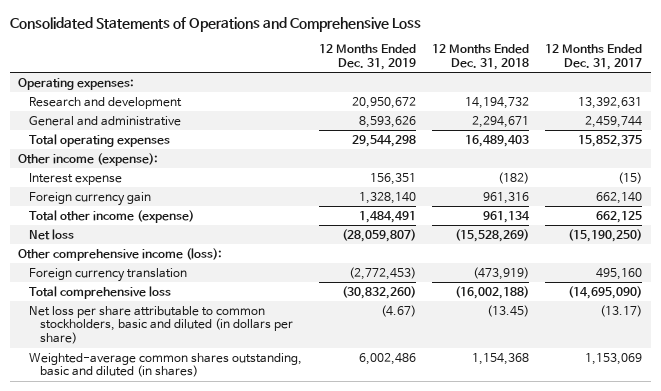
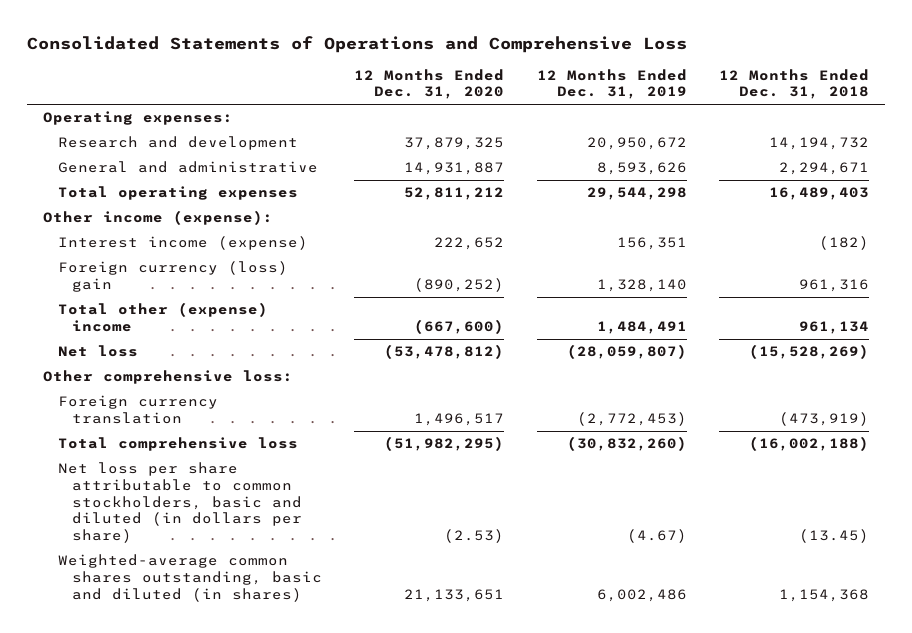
- | 12 Months Ended Dec. 31, 2019 | 12 Months Ended Dec. 31, 2018 | 12 Months Ended Dec. 31, 2017
+ | 12 Months Ended Dec. 31, 2020 | 12 Months Ended Dec. 31, 2019 | 12 Months Ended Dec. 31, 2018
- Interest expense | 156,351 | (182) | (15)
- Foreign currency gain | 1,328,140 | 961,316 | 662,140
- Total other income (expense) | 1,484,491 | 961,134 | 662,125
+ Interest income (expense) | 222,652 | 156,351 | (182)
+ Foreign currency (loss) gain | (890,252) | 1,328,140 | 961,316
+ Total other (expense) income | (667,600) | 1,484,491 | 961,134
- Other comprehensive income (loss):
+ Other comprehensive loss:

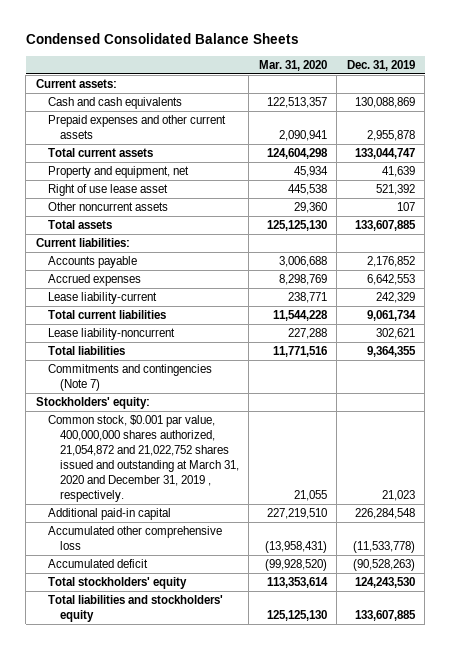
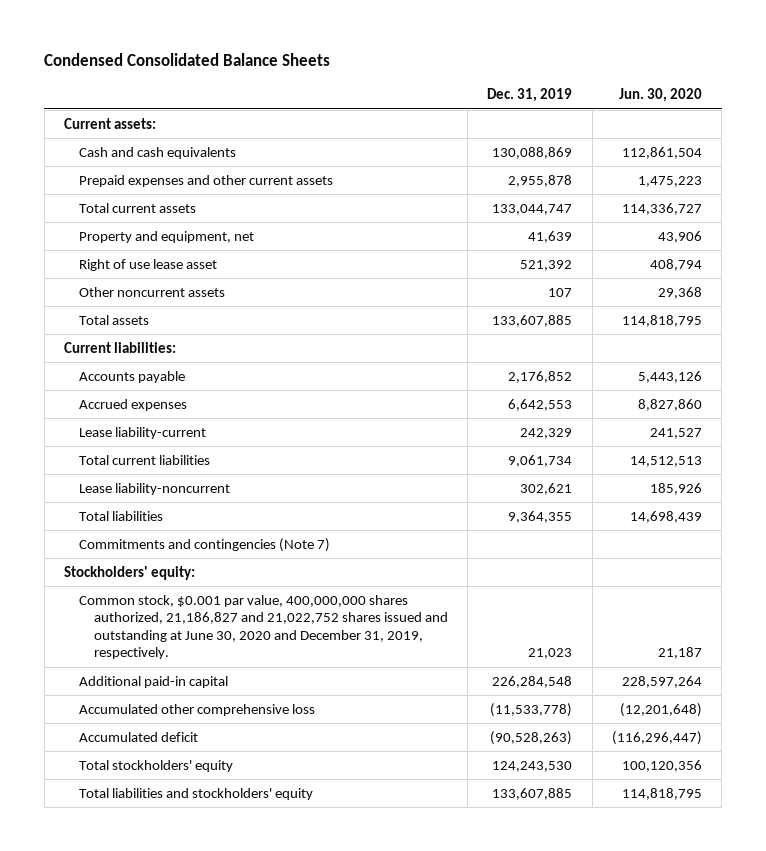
- | Mar. 31, 2020 | Dec. 31, 2019
+ | Dec. 31, 2019 | Jun. 30, 2020
- Common stock, $0.001 par value, 400,000,000 shares authorized, 21,054,872 and 21,022,752 shares issued and outstanding at March 31, 2020 and December 31, 2019 , respectively. | 21,055 | 21,023
+ Common stock, $0.001 par value, 400,000,000 shares authorized, 21,186,827 and 21,022,752 shares issued and outstanding at June 30, 2020 and December 31, 2019, respectively. | 21,023 | 21,187

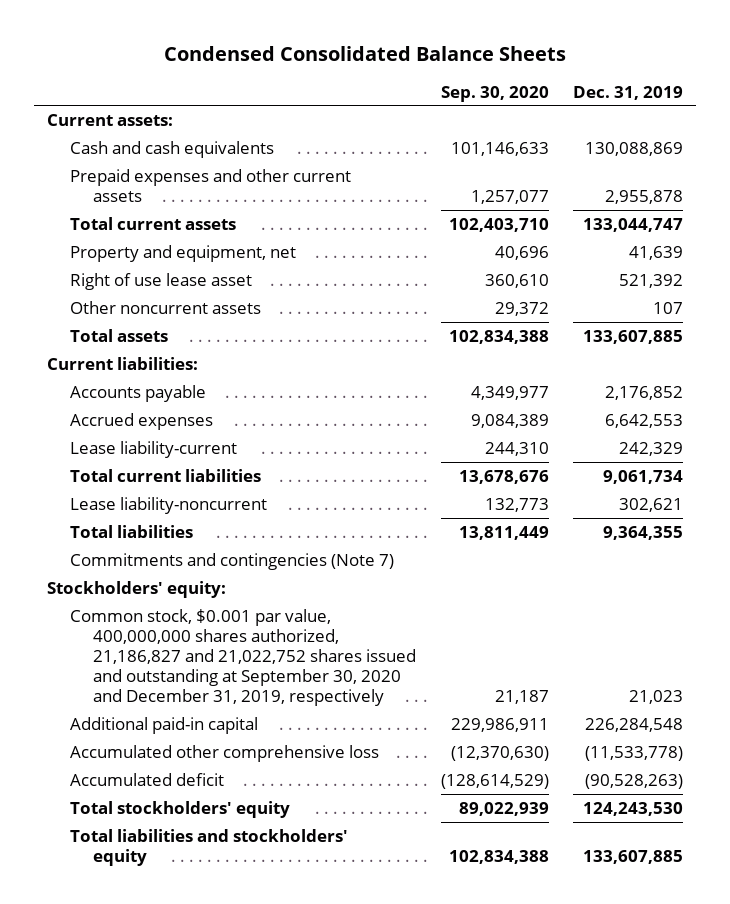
- | Dec. 31, 2019 | Jun. 30, 2020
+ | Sep. 30, 2020 | Dec. 31, 2019
- Common stock, $0.001 par value, 400,000,000 shares authorized, 21,186,827 and 21,022,752 shares issued and outstanding at June 30, 2020 and December 31, 2019, respectively. | 21,023 | 21,187
+ Common stock, $0.001 par value, 400,000,000 shares authorized, 21,186,827 and 21,022,752 shares issued and outstanding at September 30, 2020 and December 31, 2019, respectively | 21,187 | 21,023

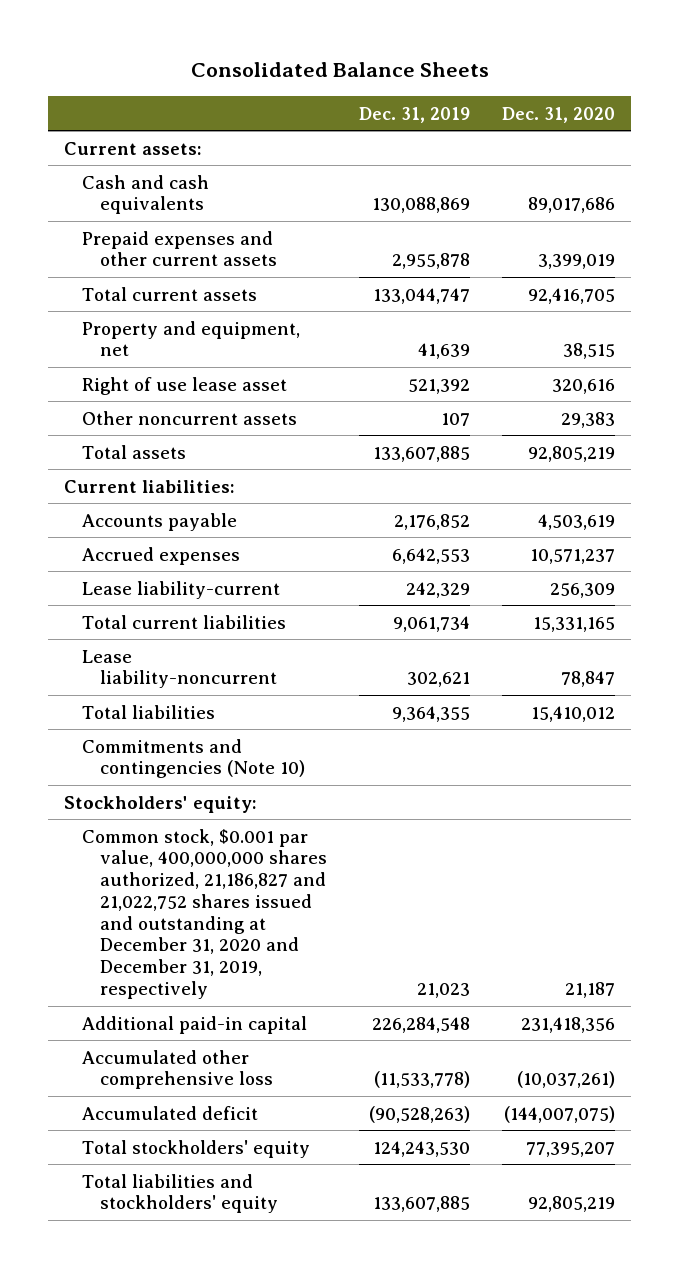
- Condensed Consolidated Balance Sheets
+ Consolidated Balance Sheets
- | Sep. 30, 2020 | Dec. 31, 2019
+ | Dec. 31, 2019 | Dec. 31, 2020
- Commitments and contingencies (Note 7)
+ Commitments and contingencies (Note 10)
- Common stock, $0.001 par value, 400,000,000 shares authorized, 21,186,827 and 21,022,752 shares issued and outstanding at September 30, 2020 and December 31, 2019, respectively | 21,187 | 21,023
+ Common stock, $0.001 par value, 400,000,000 shares authorized, 21,186,827 and 21,022,752 shares issued and outstanding at December 31, 2020 and December 31, 2019, respectively | 21,023 | 21,187

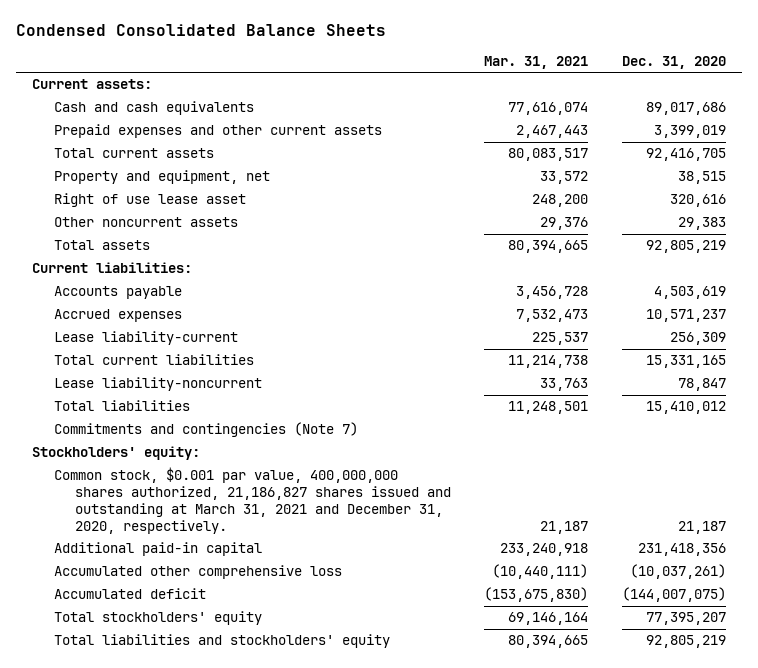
- Consolidated Balance Sheets
+ Condensed Consolidated Balance Sheets
- | Dec. 31, 2019 | Dec. 31, 2020
+ | Mar. 31, 2021 | Dec. 31, 2020
- Commitments and contingencies (Note 10)
+ Commitments and contingencies (Note 7)
- Common stock, $0.001 par value, 400,000,000 shares authorized, 21,186,827 and 21,022,752 shares issued and outstanding at December 31, 2020 and December 31, 2019, respectively | 21,023 | 21,187
+ Common stock, $0.001 par value, 400,000,000 shares authorized, 21,186,827 shares issued and outstanding at March 31, 2021 and December 31, 2020, respectively. | 21,187 | 21,187

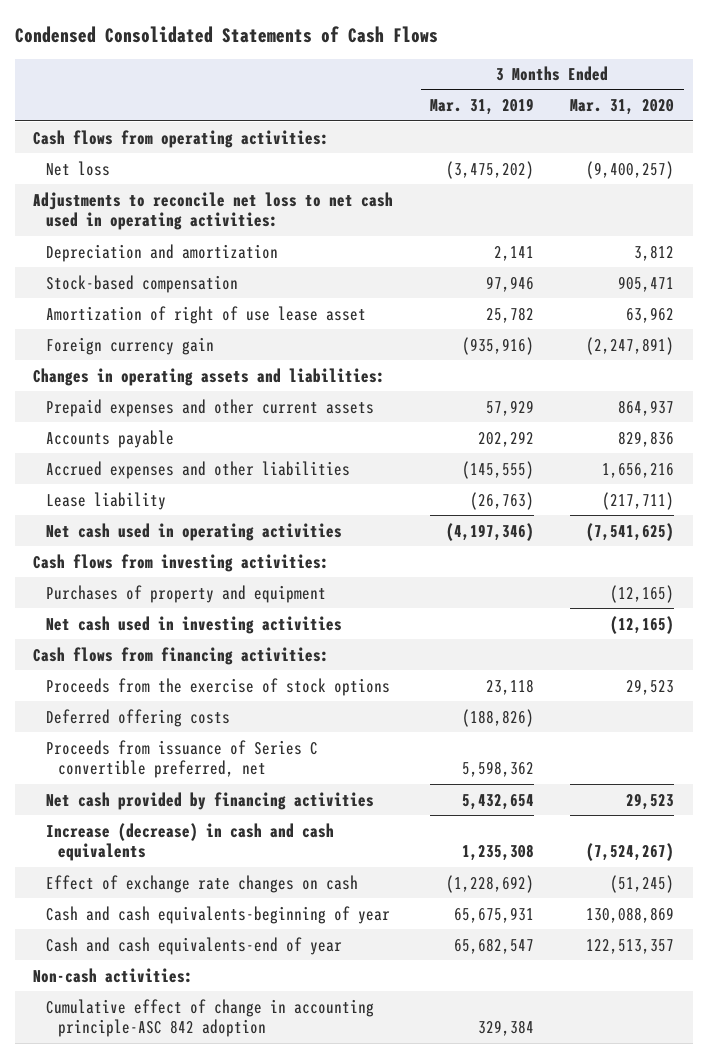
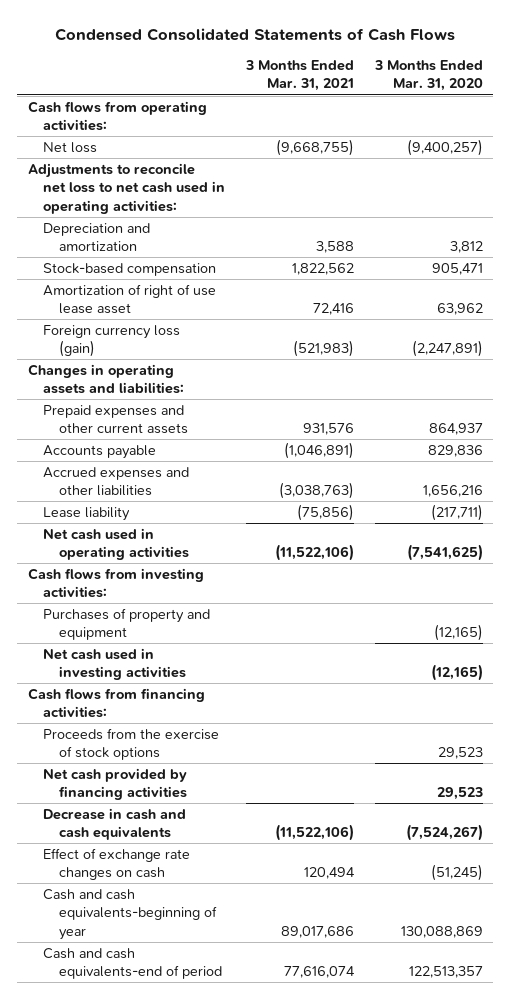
- | 3 Months Ended Mar. 31, 2019 | 3 Months Ended Mar. 31, 2020
+ | 3 Months Ended Mar. 31, 2021 | 3 Months Ended Mar. 31, 2020
- Foreign currency gain | (935,916) | (2,247,891)
+ Foreign currency loss (gain) | (521,983) | (2,247,891)
- Deferred offering costs | (188,826) |
- Proceeds from issuance of Series C convertible preferred, net | 5,598,362 |
- Increase (decrease) in cash and cash equivalents | 1,235,308 | (7,524,267)
+ Decrease in cash and cash equivalents | (11,522,106) | (7,524,267)
- Cash and cash equivalents-end of year | 65,682,547 | 122,513,357
- Non-cash activities:
- Cumulative effect of change in accounting principle-ASC 842 adoption | 329,384 |
+ Cash and cash equivalents-end of period | 77,616,074 | 122,513,357

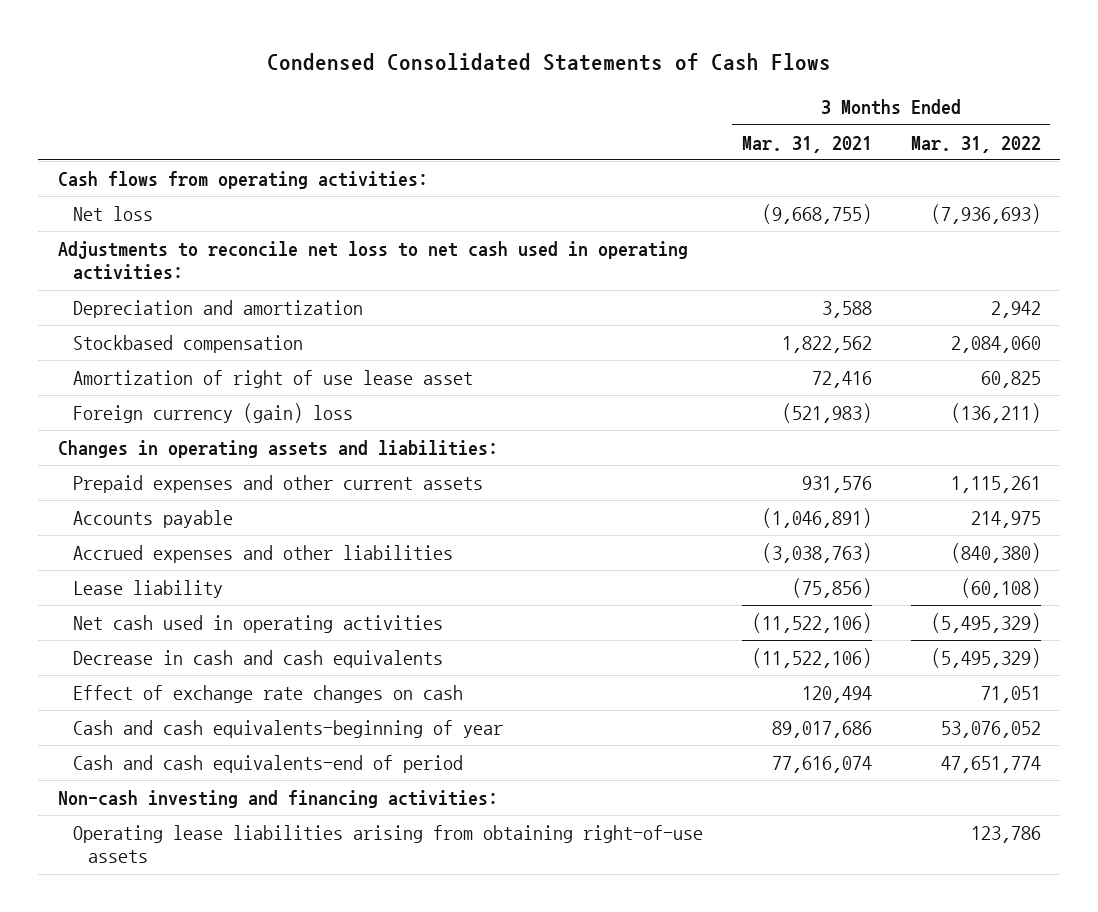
- | 3 Months Ended Mar. 31, 2021 | 3 Months Ended Mar. 31, 2020
+ | 3 Months Ended Mar. 31, 2021 | 3 Months Ended Mar. 31, 2022
- Stock-based compensation | 1,822,562 | 905,471
+ Stockbased compensation | 1,822,562 | 2,084,060
- Foreign currency loss (gain) | (521,983) | (2,247,891)
+ Foreign currency (gain) loss | (521,983) | (136,211)
- Cash flows from investing activities:
- Purchases of property and equipment | | (12,165)
- Net cash used in investing activities | | (12,165)
- Cash flows from financing activities:
- Proceeds from the exercise of stock options | | 29,523
- Net cash provided by financing activities | | 29,523
+ Non-cash investing and financing activities:
+ Operating lease liabilities arising from obtaining right-of-use assets | | 123,786

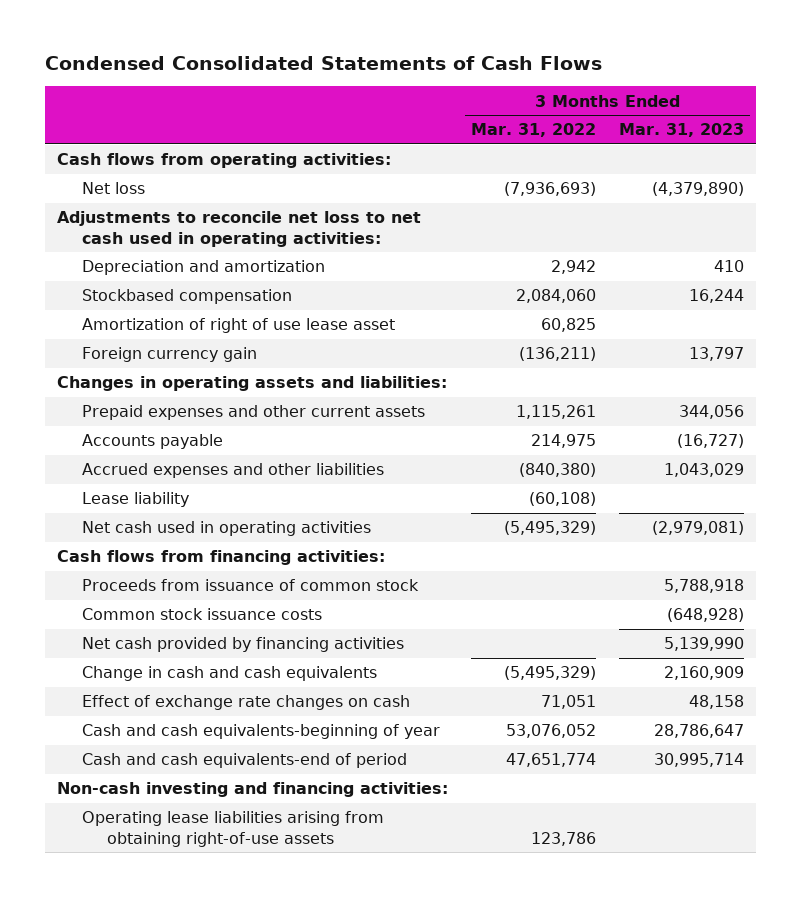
- | 3 Months Ended Mar. 31, 2021 | 3 Months Ended Mar. 31, 2022
+ | 3 Months Ended Mar. 31, 2022 | 3 Months Ended Mar. 31, 2023
- Foreign currency (gain) loss | (521,983) | (136,211)
+ Foreign currency gain | (136,211) | 13,797
- Decrease in cash and cash equivalents | (11,522,106) | (5,495,329)
+ Cash flows from financing activities:
+ Proceeds from issuance of common stock | | 5,788,918
+ Common stock issuance costs | | (648,928)
+ Net cash provided by financing activities | | 5,139,990
+ Change in cash and cash equivalents | (5,495,329) | 2,160,909

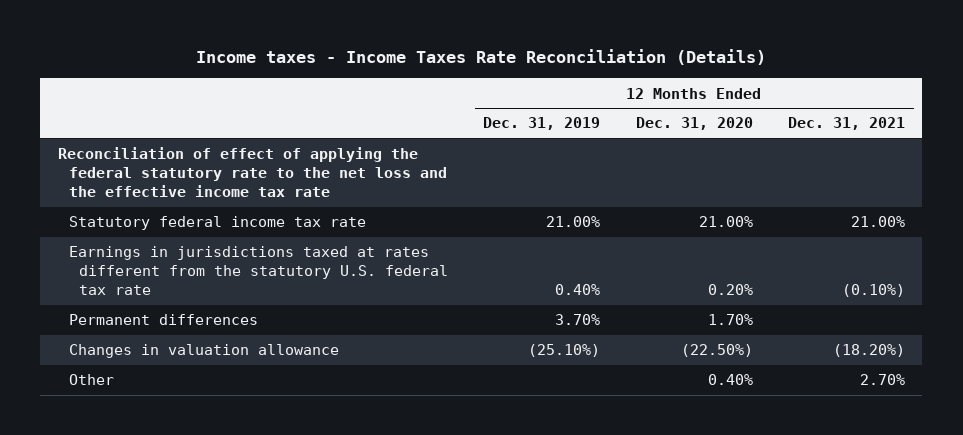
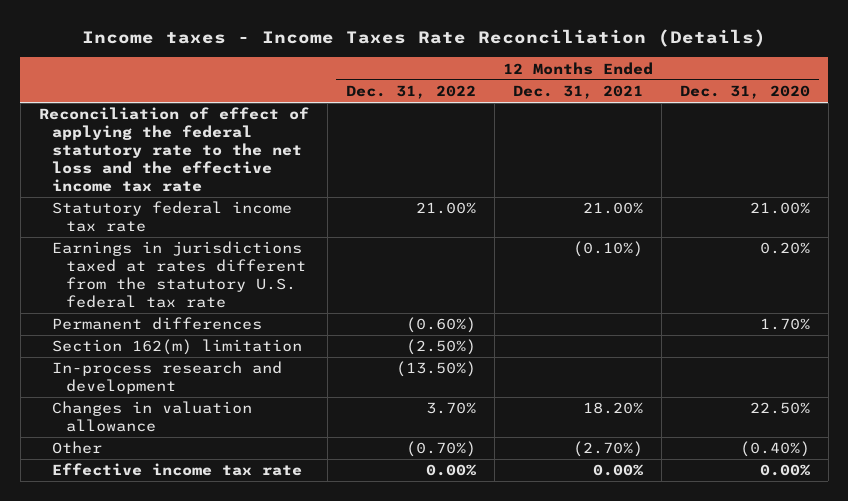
- | 12 Months Ended Dec. 31, 2019 | 12 Months Ended Dec. 31, 2020 | 12 Months Ended Dec. 31, 2021
+ | 12 Months Ended Dec. 31, 2022 | 12 Months Ended Dec. 31, 2021 | 12 Months Ended Dec. 31, 2020
- Changes in valuation allowance | (25.10%) | (22.50%) | (18.20%)
- Other | | 0.40% | 2.70%
+ Section 162(m) limitation | (2.50%) | |
+ In-process research and development | (13.50%) | |
+ Changes in valuation allowance | 3.70% | 18.20% | 22.50%
+ Other | (0.70%) | (2.70%) | (0.40%)
+ Effective income tax rate | 0.00% | 0.00% | 0.00%

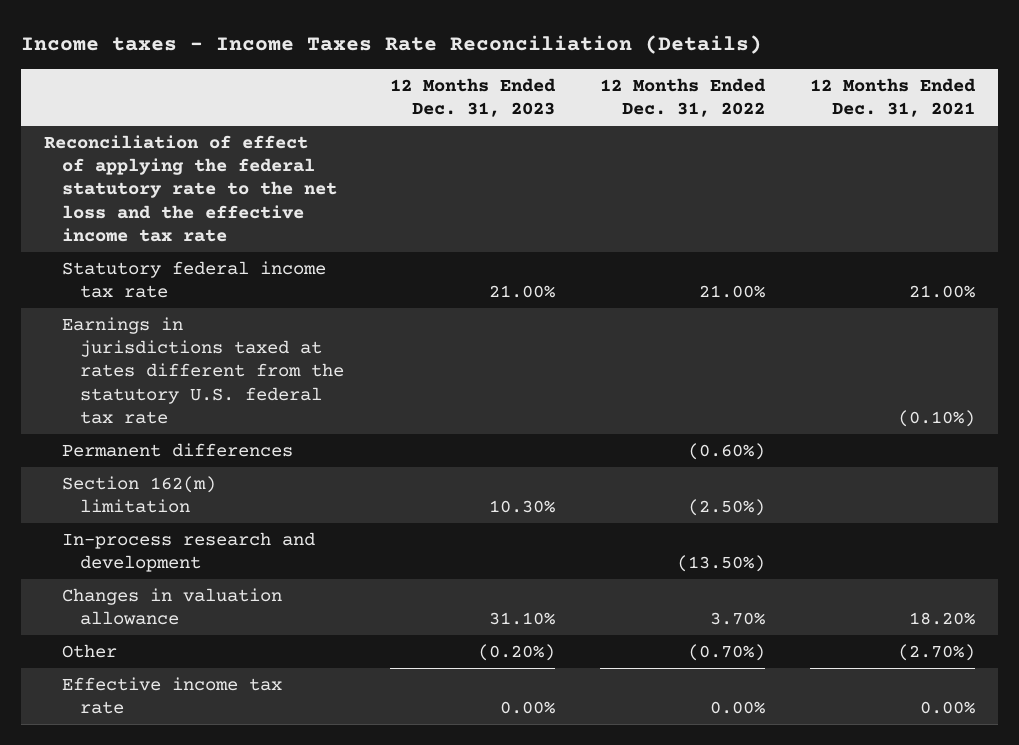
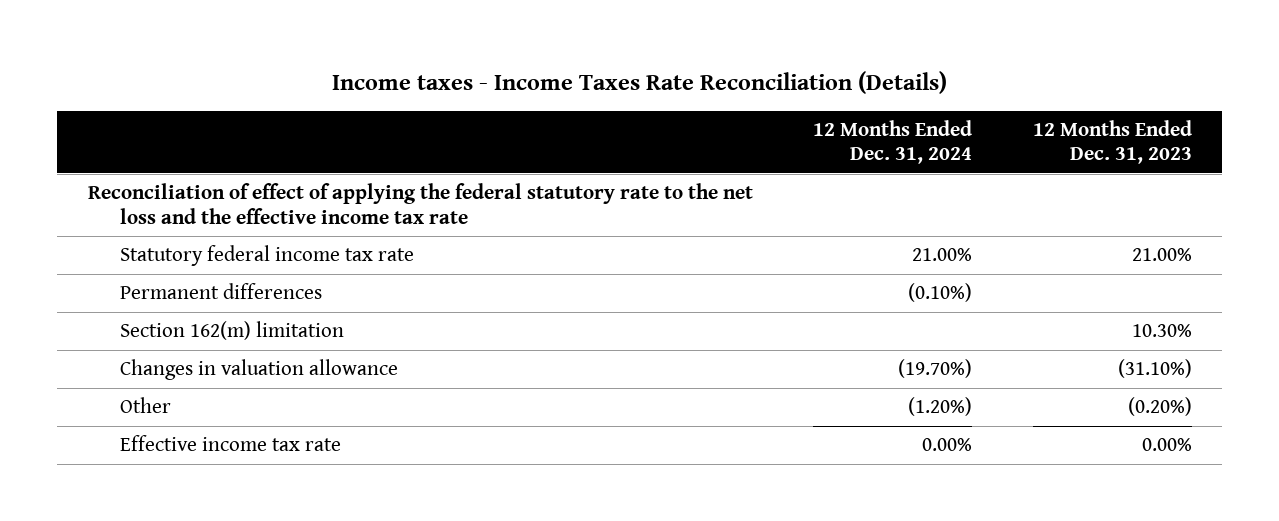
- | 12 Months Ended Dec. 31, 2023 | 12 Months Ended Dec. 31, 2022 | 12 Months Ended Dec. 31, 2021
+ | 12 Months Ended Dec. 31, 2024 | 12 Months Ended Dec. 31, 2023
- Earnings in jurisdictions taxed at rates different from the statutory U.S. federal tax rate | | | (0.10%)
- In-process research and development | | (13.50%) |
- Changes in valuation allowance | 31.10% | 3.70% | 18.20%
+ Changes in valuation allowance | (19.70%) | (31.10%)

